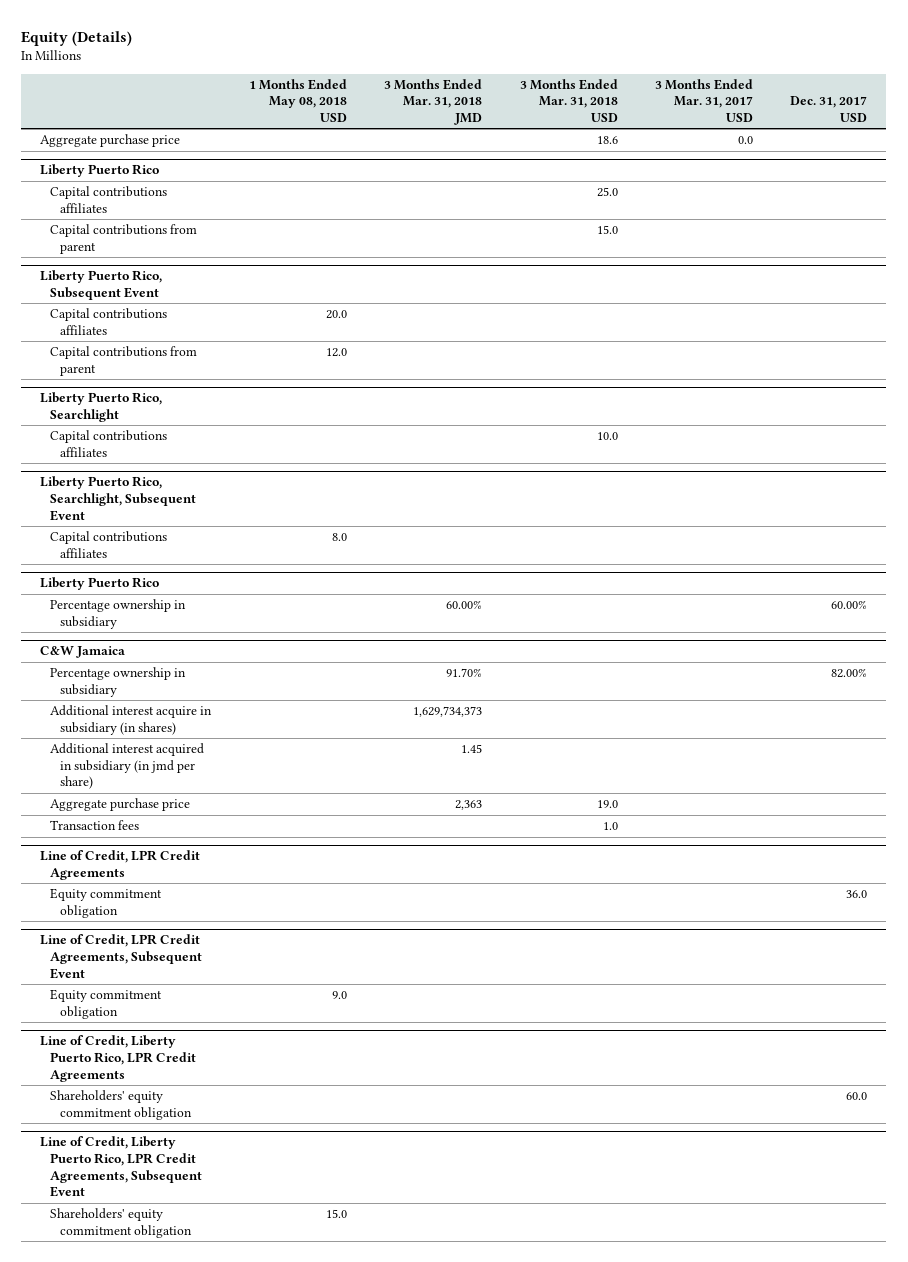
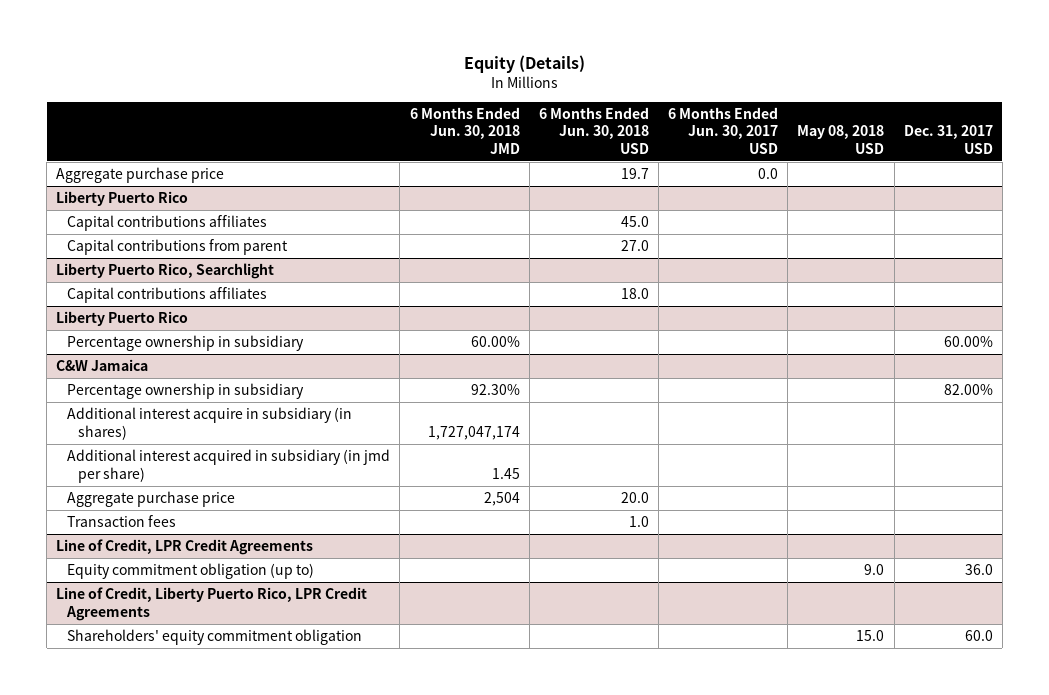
- | 1 Months Ended May 08, 2018 USD | 3 Months Ended Mar. 31, 2018 JMD | 3 Months Ended Mar. 31, 2018 USD | 3 Months Ended Mar. 31, 2017 USD | Dec. 31, 2017 USD
+ | 6 Months Ended Jun. 30, 2018 JMD | 6 Months Ended Jun. 30, 2018 USD | 6 Months Ended Jun. 30, 2017 USD | May 08, 2018 USD | Dec. 31, 2017 USD
- Liberty Puerto Rico, Subsequent Event
- Capital contributions affiliates | 20.0 | | | |
- Capital contributions from parent | 12.0 | | | |
- Liberty Puerto Rico, Searchlight, Subsequent Event
- Capital contributions affiliates | 8.0 | | | |
@ Line of Credit, LPR Credit Agreements
- Equity commitment obligation | | | | | 36.0
- Line of Credit, LPR Credit Agreements, Subsequent Event
- Equity commitment obligation | 9.0 | | | |
@ Line of Credit, LPR Credit Agreements
+ Equity commitment obligation (up to) | | | | 9.0 | 36.0
- Line of Credit, Liberty Puerto Rico, LPR Credit Agreements, Subsequent Event
- Shareholders' equity commitment obligation | 15.0 | | | |

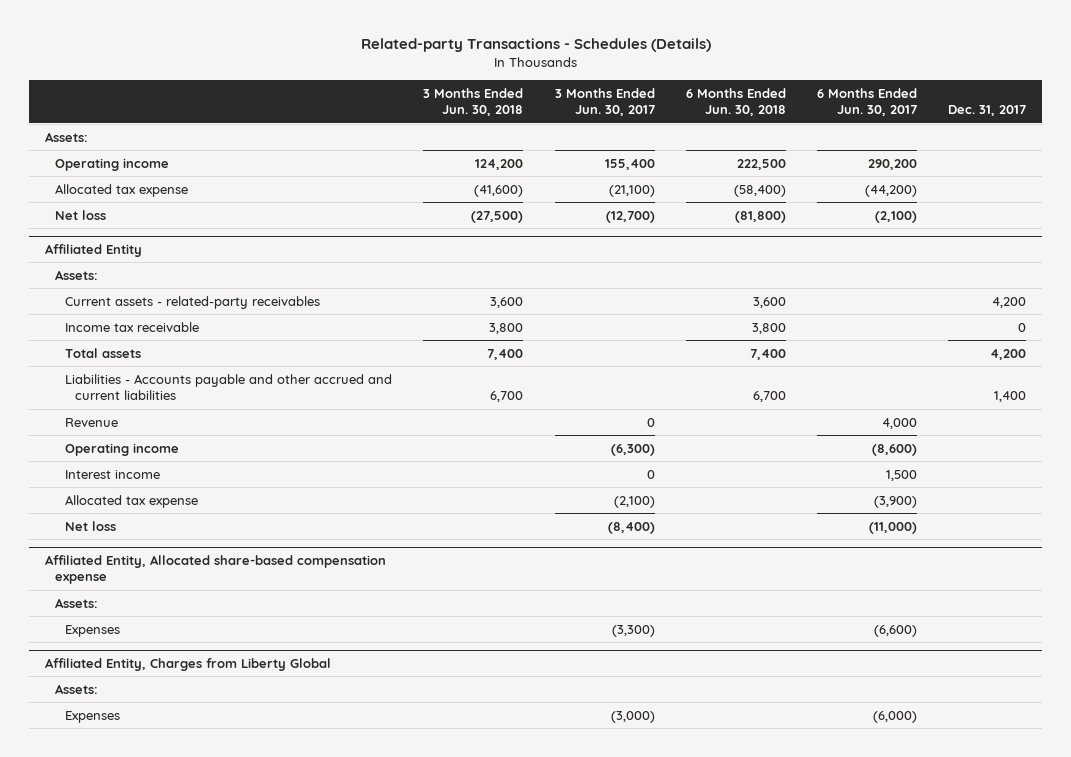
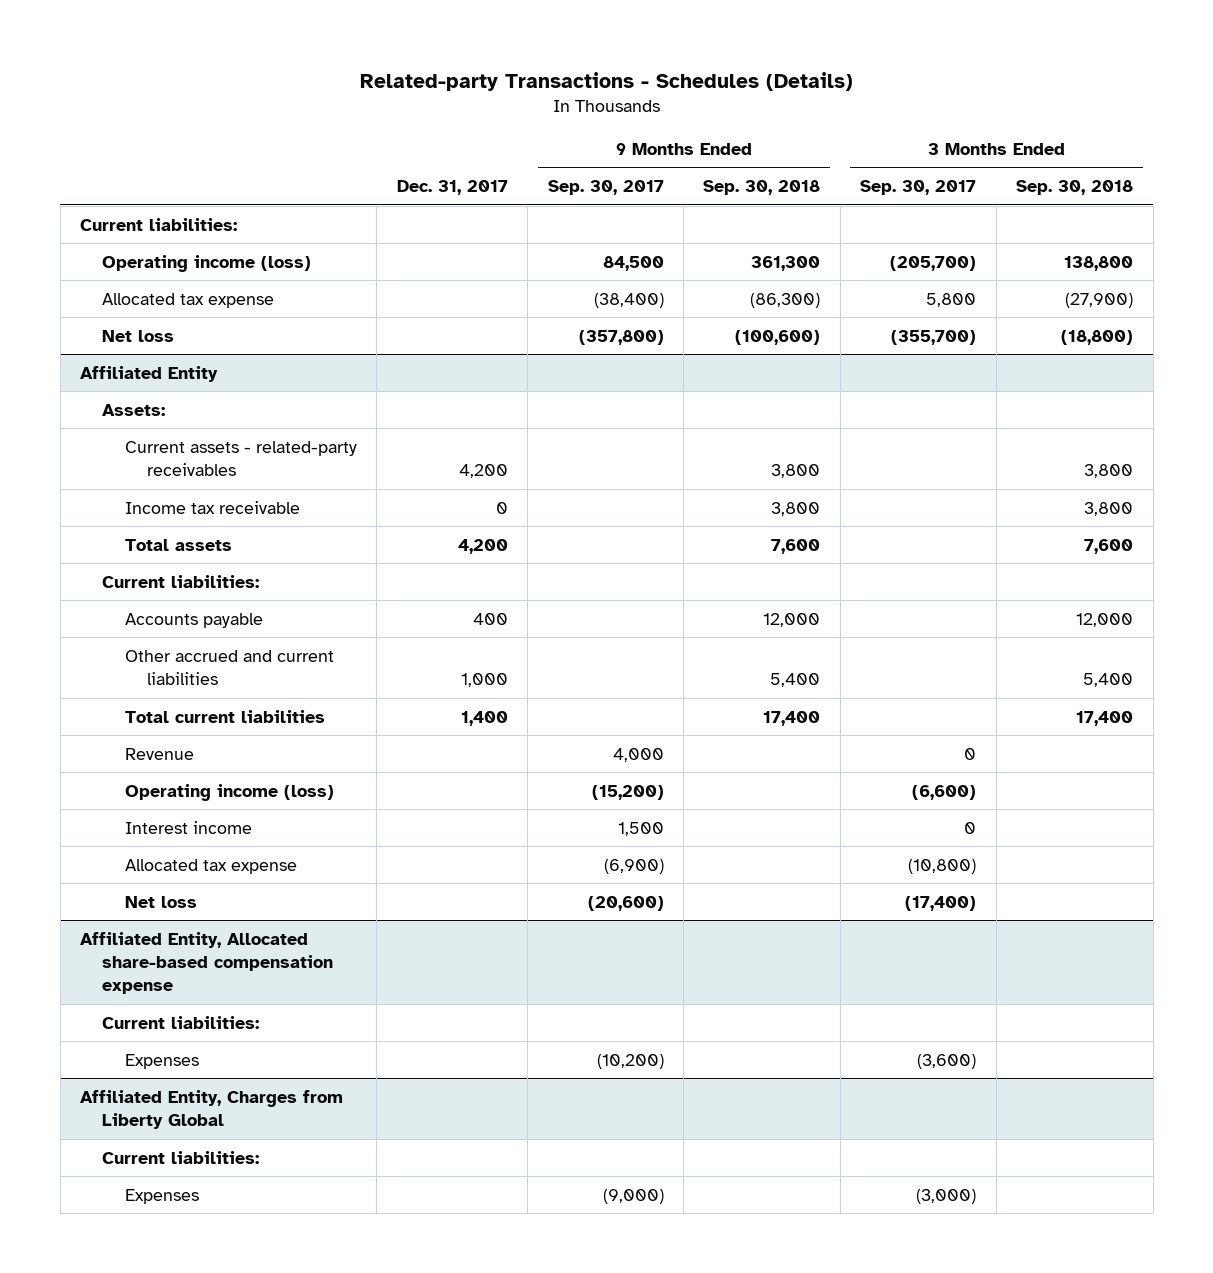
- | 3 Months Ended Jun. 30, 2018 | 3 Months Ended Jun. 30, 2017 | 6 Months Ended Jun. 30, 2018 | 6 Months Ended Jun. 30, 2017 | Dec. 31, 2017
+ | Dec. 31, 2017 | 9 Months Ended Sep. 30, 2017 | 9 Months Ended Sep. 30, 2018 | 3 Months Ended Sep. 30, 2017 | 3 Months Ended Sep. 30, 2018
- Assets:
- Operating income | 124,200 | 155,400 | 222,500 | 290,200 |
+ Current liabilities:
+ Operating income (loss) | | 84,500 | 361,300 | (205,700) | 138,800
@ Affiliated Entity
- Liabilities - Accounts payable and other accrued and current liabilities | 6,700 | | 6,700 | | 1,400
+ Current liabilities:
+ Accounts payable | 400 | | 12,000 | | 12,000
+ Other accrued and current liabilities | 1,000 | | 5,400 | | 5,400
+ Total current liabilities | 1,400 | | 17,400 | | 17,400
- Operating income | | (6,300) | | (8,600) |
+ Operating income (loss) | | (15,200) | | (6,600) |
@ Affiliated Entity, Allocated share-based compensation expense
- Assets:
+ Current liabilities:
@ Affiliated Entity, Charges from Liberty Global
- Assets:
+ Current liabilities:

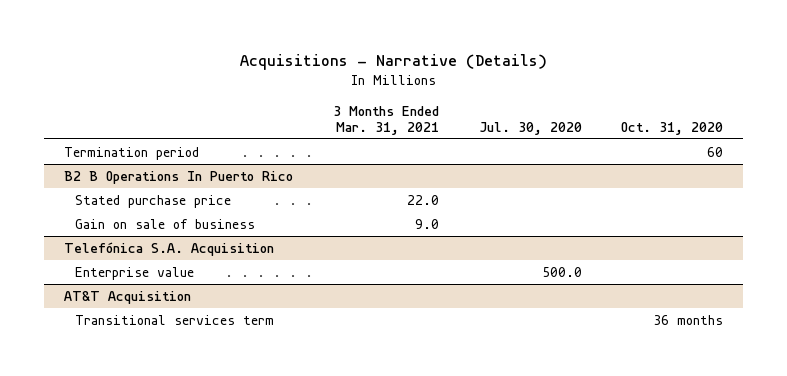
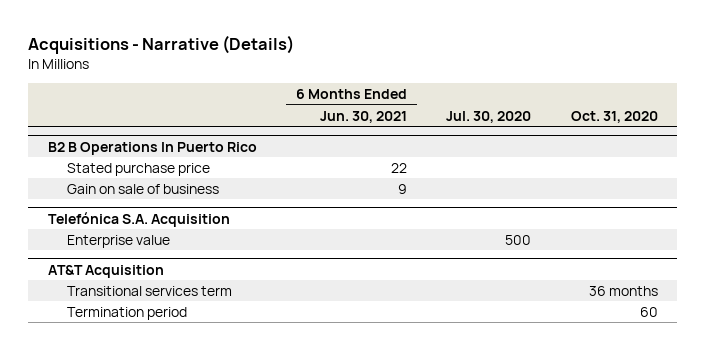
- | 3 Months Ended Mar. 31, 2021 | Jul. 30, 2020 | Oct. 31, 2020
+ | 6 Months Ended Jun. 30, 2021 | Jul. 30, 2020 | Oct. 31, 2020
- Termination period | | | 60
@ Telefónica S.A. Acquisition
- Enterprise value | | 500.0 |
+ Enterprise value | | 500 |
@ AT&T Acquisition
+ Termination period | | | 60

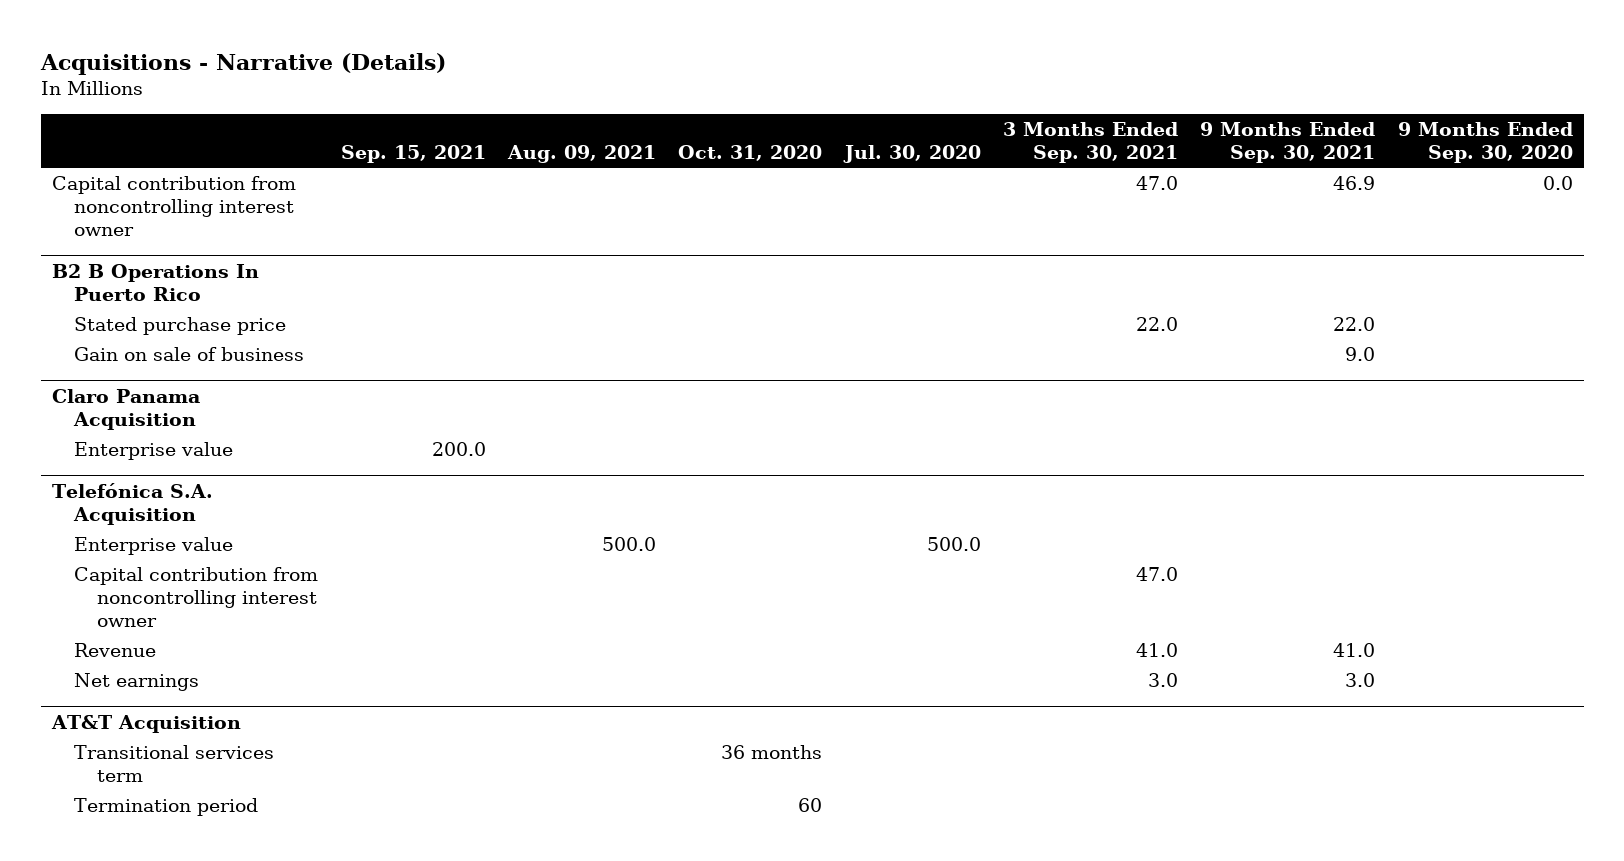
- | 6 Months Ended Jun. 30, 2021 | Jul. 30, 2020 | Oct. 31, 2020
+ | Sep. 15, 2021 | Aug. 09, 2021 | Oct. 31, 2020 | Jul. 30, 2020 | 3 Months Ended Sep. 30, 2021 | 9 Months Ended Sep. 30, 2021 | 9 Months Ended Sep. 30, 2020
+ Capital contribution from noncontrolling interest owner | | | | | 47.0 | 46.9 | 0.0
+ Claro Panama Acquisition
+ Enterprise value | 200.0 | | | | | |
@ Telefónica S.A. Acquisition
- Enterprise value | | 500 |
+ Enterprise value | | 500.0 | | 500.0 | | |
+ Capital contribution from noncontrolling interest owner | | | | | 47.0 | |
+ Revenue | | | | | 41.0 | 41.0 |
+ Net earnings | | | | | 3.0 | 3.0 |

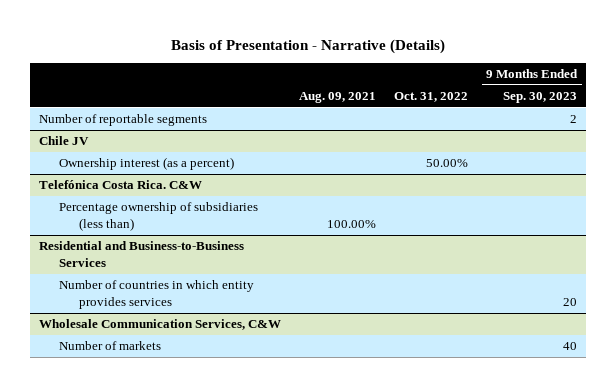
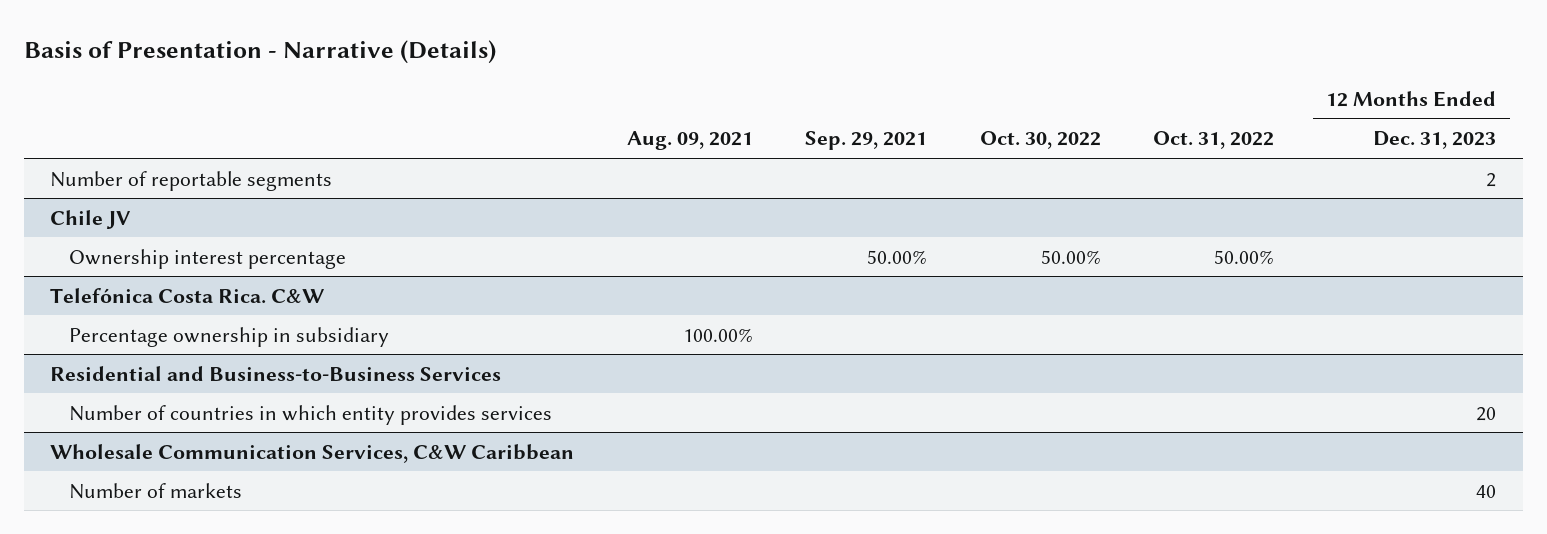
- | Aug. 09, 2021 | Oct. 31, 2022 | 9 Months Ended Sep. 30, 2023
+ | Aug. 09, 2021 | Sep. 29, 2021 | Oct. 30, 2022 | Oct. 31, 2022 | 12 Months Ended Dec. 31, 2023
@ Chile JV
- Ownership interest (as a percent) | | 50.00% |
+ Ownership interest percentage | | 50.00% | 50.00% | 50.00% |
@ Telefónica Costa Rica. C&W
- Percentage ownership of subsidiaries (less than) | 100.00% | |
+ Percentage ownership in subsidiary | 100.00% | | | |
- Wholesale Communication Services, C&W
+ Wholesale Communication Services, C&W Caribbean

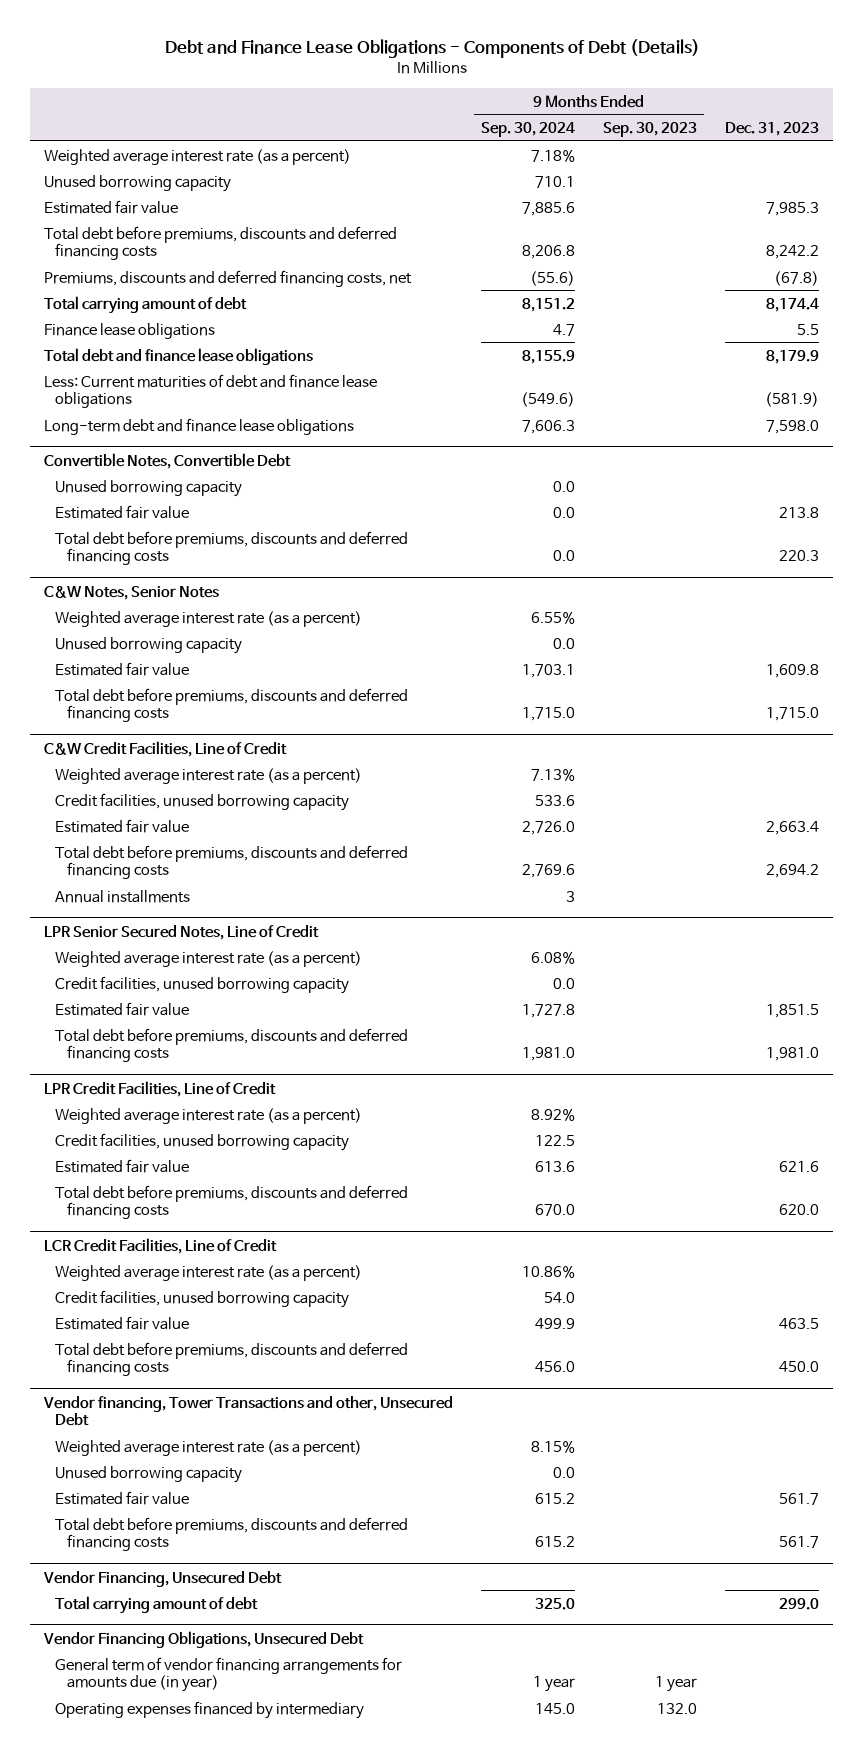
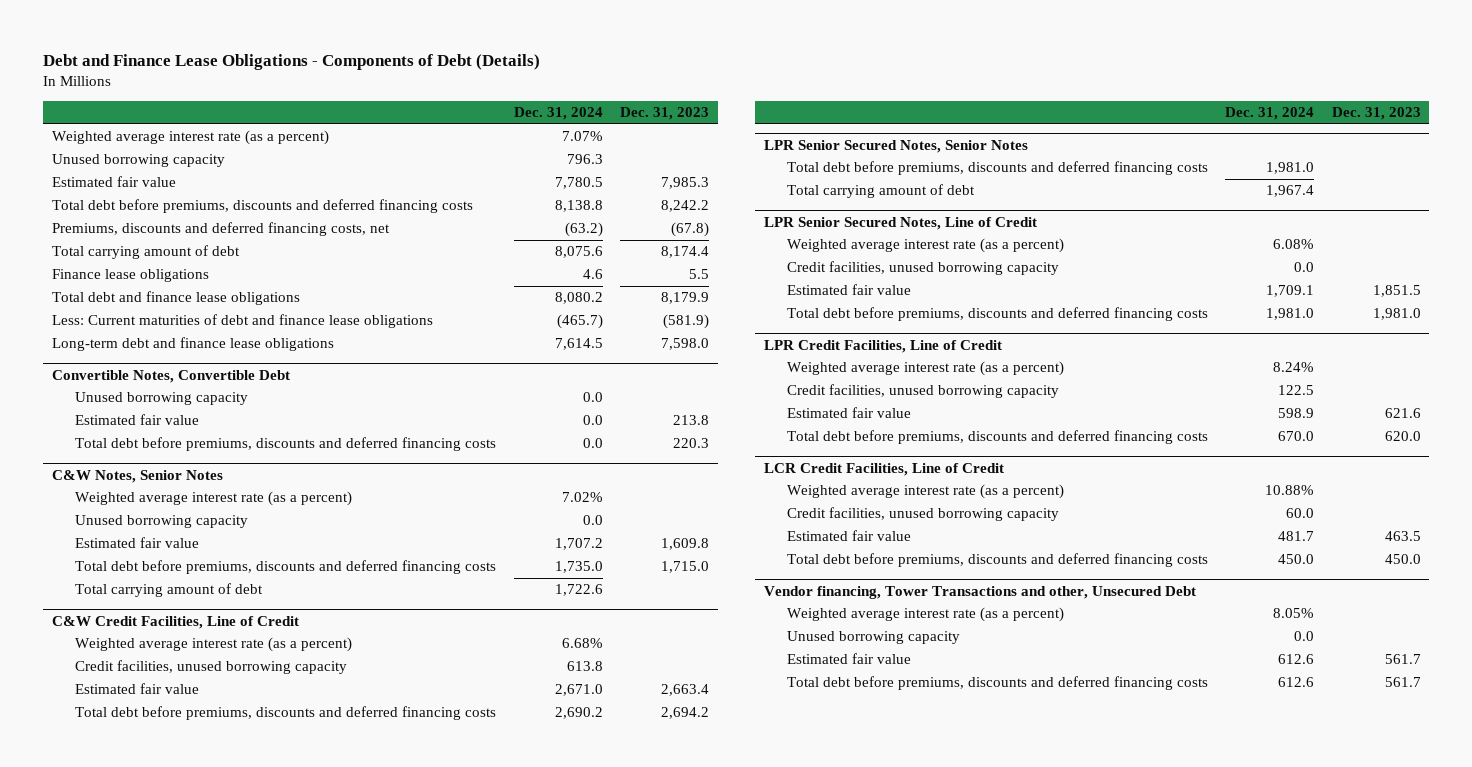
- | 9 Months Ended Sep. 30, 2024 | 9 Months Ended Sep. 30, 2023 | Dec. 31, 2023
+ | Dec. 31, 2024 | Dec. 31, 2023
@ C&W Notes, Senior Notes
+ Total carrying amount of debt | 1,722.6 |
@ C&W Credit Facilities, Line of Credit
- Annual installments | 3 | |
+ LPR Senior Secured Notes, Senior Notes
+ Total debt before premiums, discounts and deferred financing costs | 1,981.0 |
+ Total carrying amount of debt | 1,967.4 |
- Vendor Financing, Unsecured Debt
- Total carrying amount of debt | 325.0 | | 299.0
- Vendor Financing Obligations, Unsecured Debt
- General term of vendor financing arrangements for amounts due (in year) | 1 year | 1 year |
- Operating expenses financed by intermediary | 145.0 | 132.0 |

